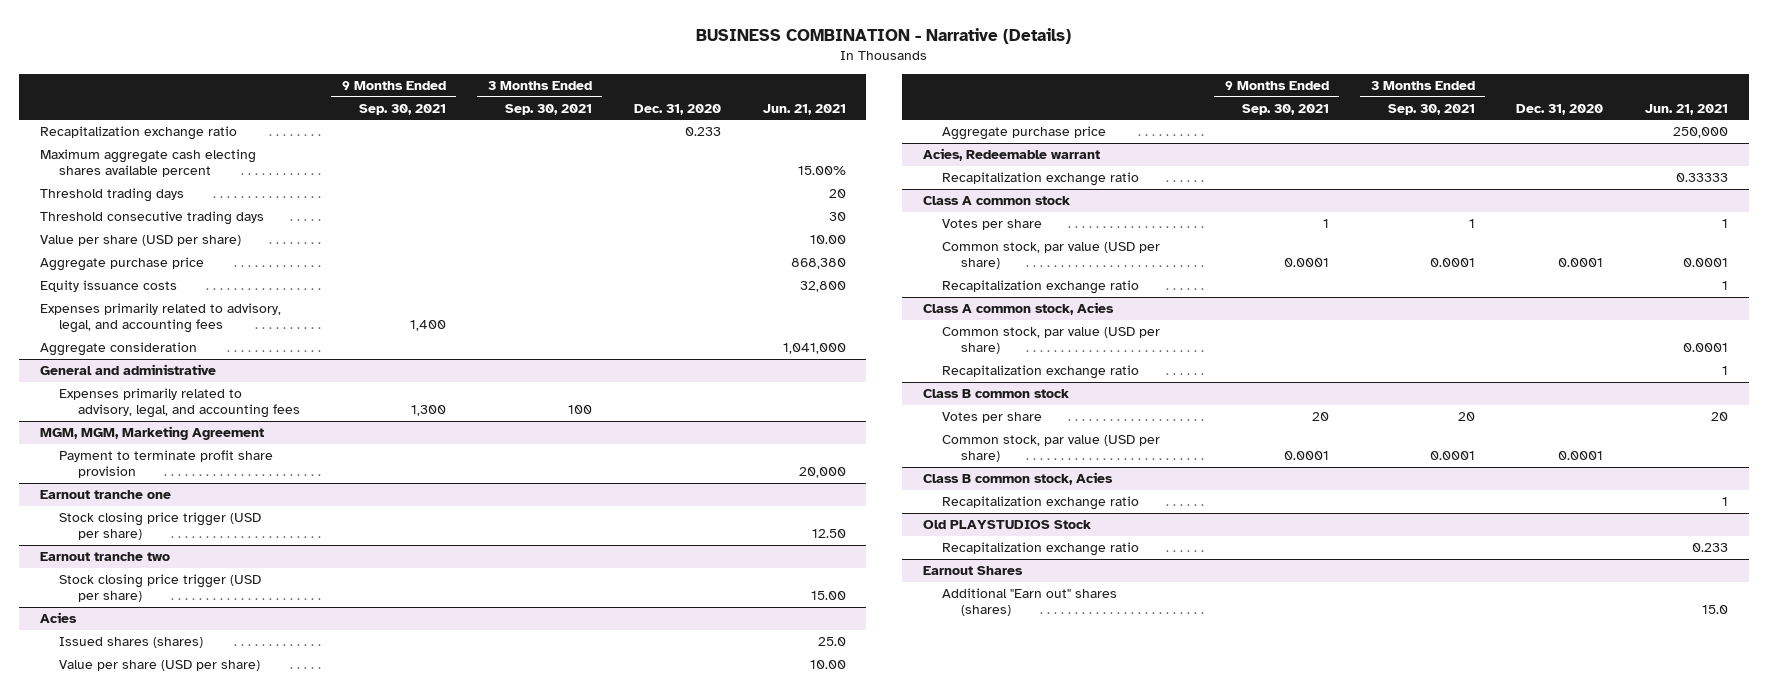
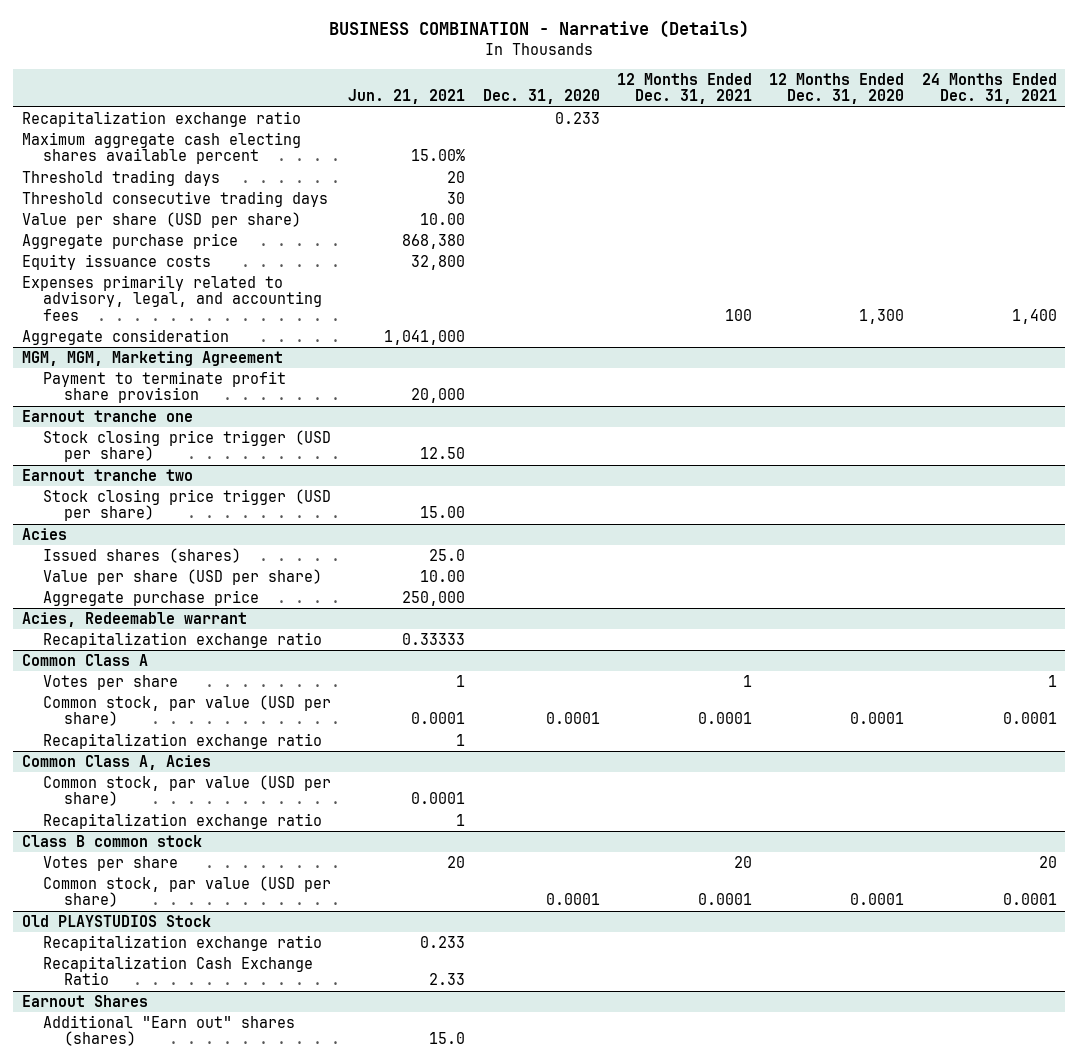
- | 9 Months Ended Sep. 30, 2021 | 3 Months Ended Sep. 30, 2021 | Dec. 31, 2020 | Jun. 21, 2021
+ | Jun. 21, 2021 | Dec. 31, 2020 | 12 Months Ended Dec. 31, 2021 | 12 Months Ended Dec. 31, 2020 | 24 Months Ended Dec. 31, 2021
- General and administrative
- Expenses primarily related to advisory, legal, and accounting fees | 1,300 | 100 | |
- Class A common stock
+ Common Class A
- Class A common stock, Acies
+ Common Class A, Acies
- Class B common stock, Acies
- Recapitalization exchange ratio | | | | 1
@ Old PLAYSTUDIOS Stock
+ Recapitalization Cash Exchange Ratio | 2.33 | | | |

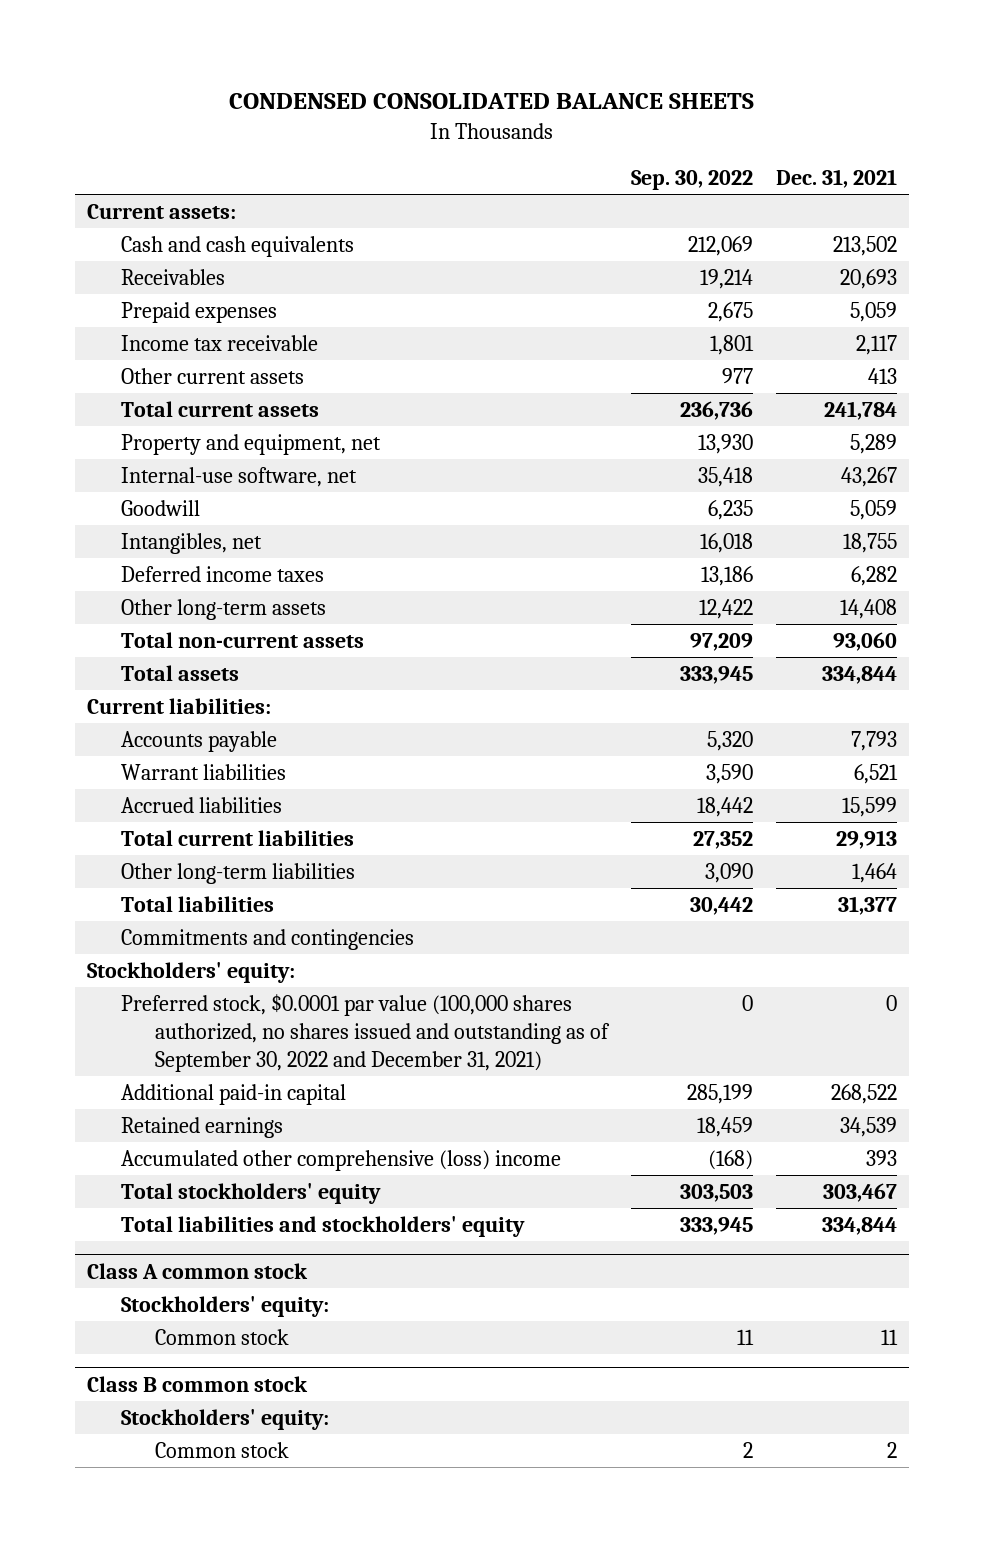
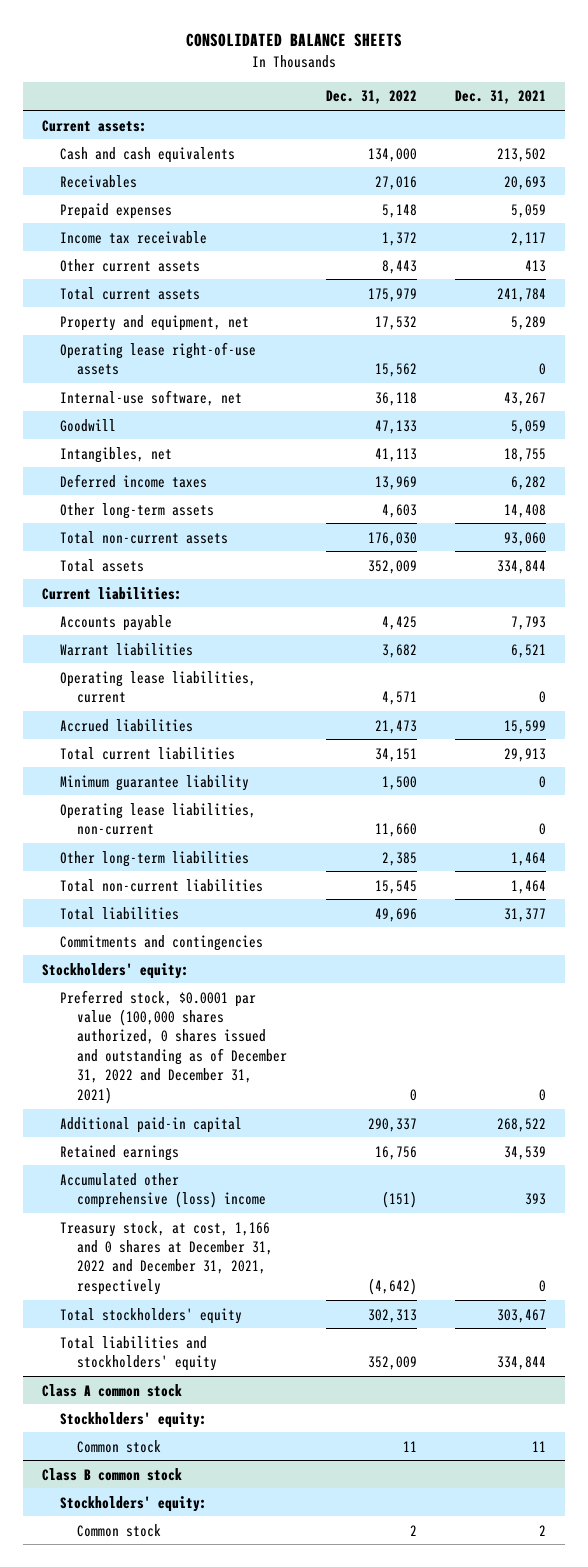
- CONDENSED CONSOLIDATED BALANCE SHEETS
+ CONSOLIDATED BALANCE SHEETS
- | Sep. 30, 2022 | Dec. 31, 2021
+ | Dec. 31, 2022 | Dec. 31, 2021
+ Operating lease right-of-use assets | 15,562 | 0
+ Operating lease liabilities, current | 4,571 | 0
+ Minimum guarantee liability | 1,500 | 0
+ Operating lease liabilities, non-current | 11,660 | 0
+ Total non-current liabilities | 15,545 | 1,464
- Preferred stock, $0.0001 par value (100,000 shares authorized, no shares issued and outstanding as of September 30, 2022 and December 31, 2021) | 0 | 0
+ Preferred stock, $0.0001 par value (100,000 shares authorized, 0 shares issued and outstanding as of December 31, 2022 and December 31, 2021) | 0 | 0
+ Treasury stock, at cost, 1,166 and 0 shares at December 31, 2022 and December 31, 2021, respectively | (4,642) | 0

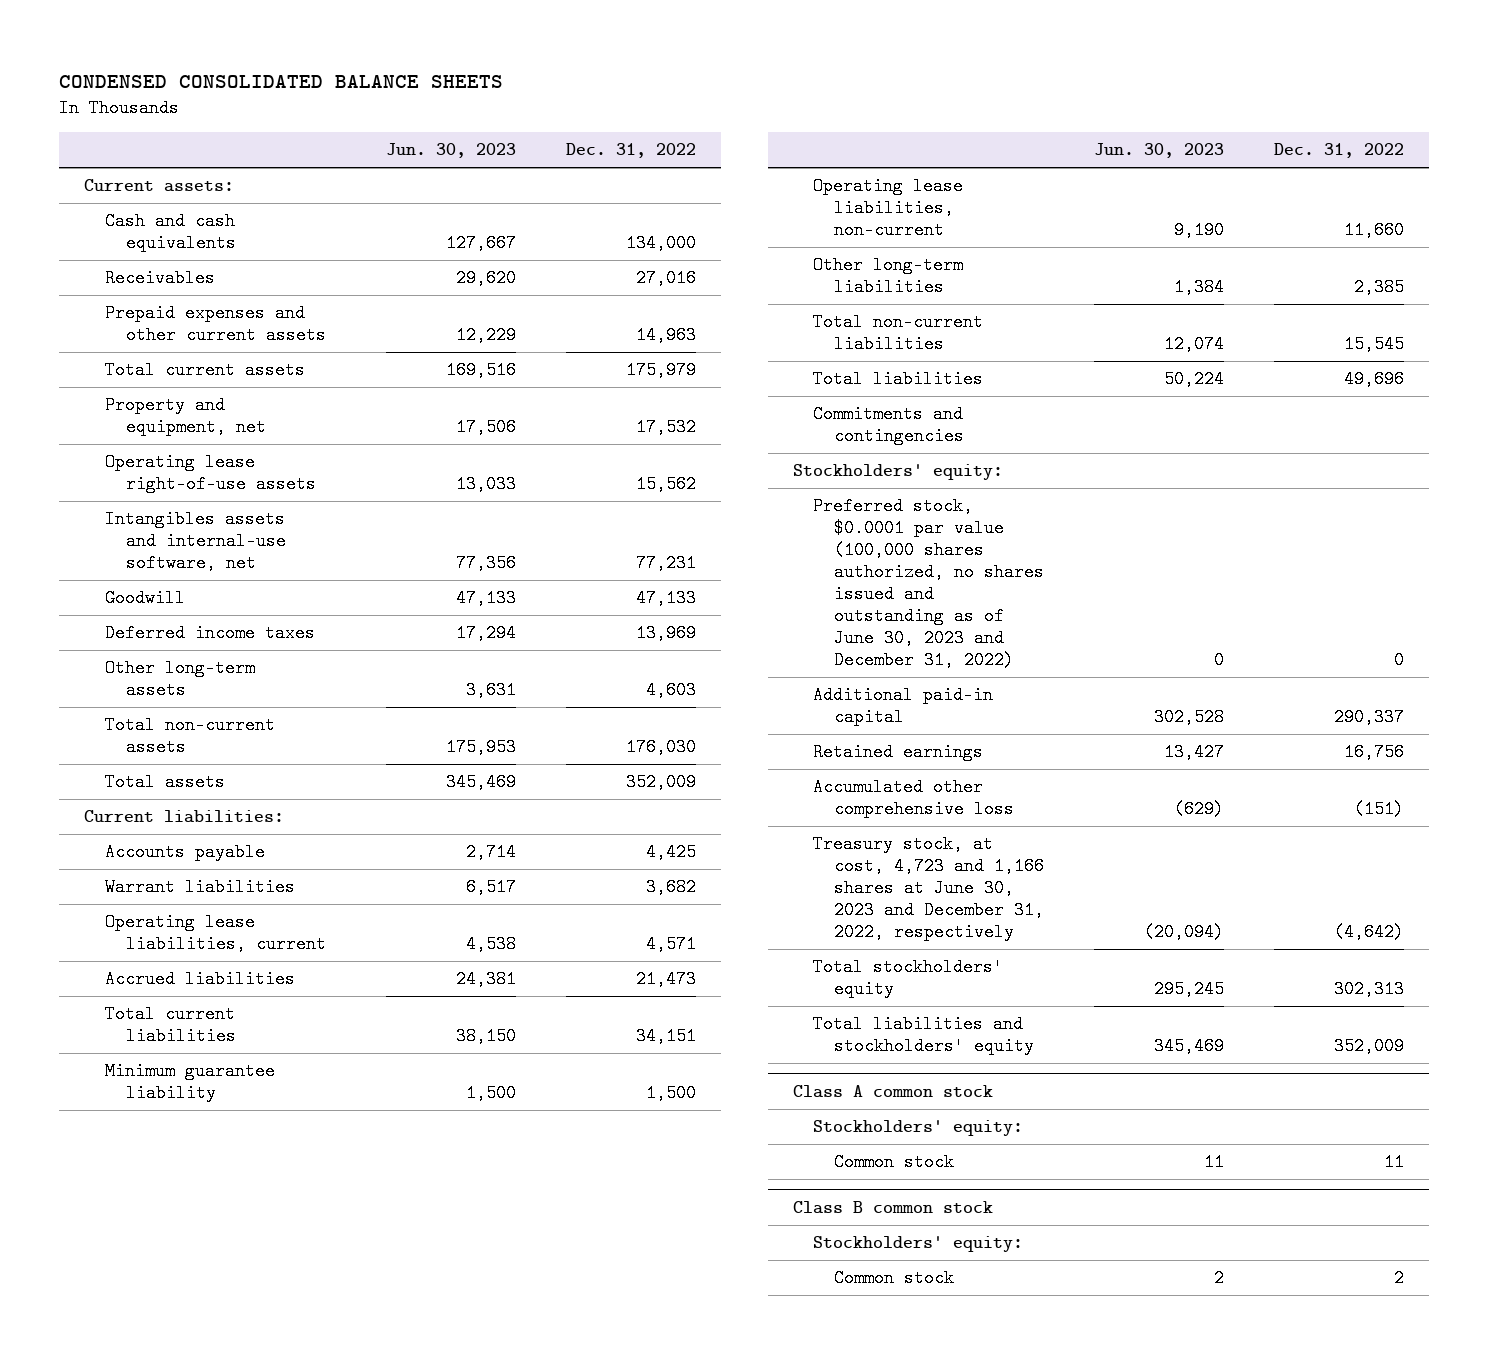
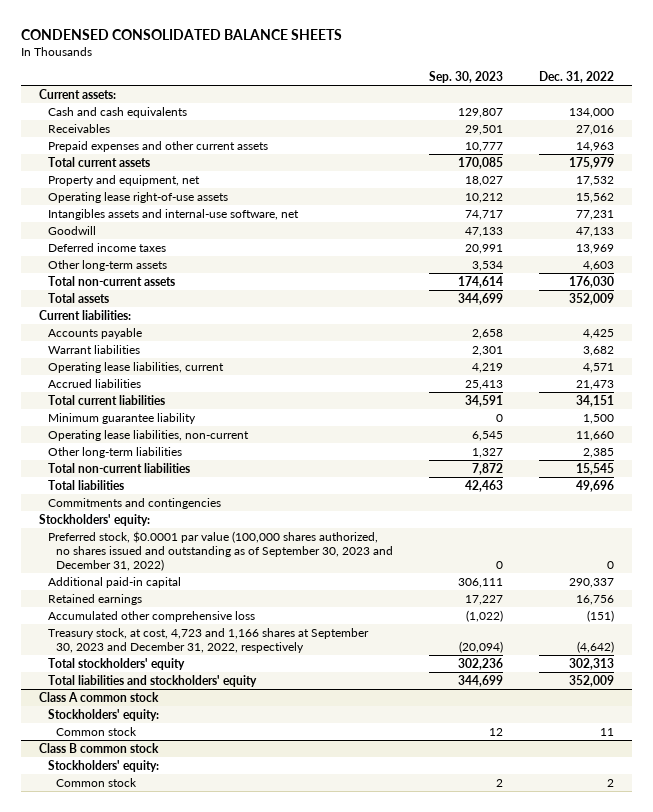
- | Jun. 30, 2023 | Dec. 31, 2022
+ | Sep. 30, 2023 | Dec. 31, 2022
- Preferred stock, $0.0001 par value (100,000 shares authorized, no shares issued and outstanding as of June 30, 2023 and December 31, 2022) | 0 | 0
+ Preferred stock, $0.0001 par value (100,000 shares authorized, no shares issued and outstanding as of September 30, 2023 and December 31, 2022) | 0 | 0
- Treasury stock, at cost, 4,723 and 1,166 shares at June 30, 2023 and December 31, 2022, respectively | (20,094) | (4,642)
+ Treasury stock, at cost, 4,723 and 1,166 shares at September 30, 2023 and December 31, 2022, respectively | (20,094) | (4,642)

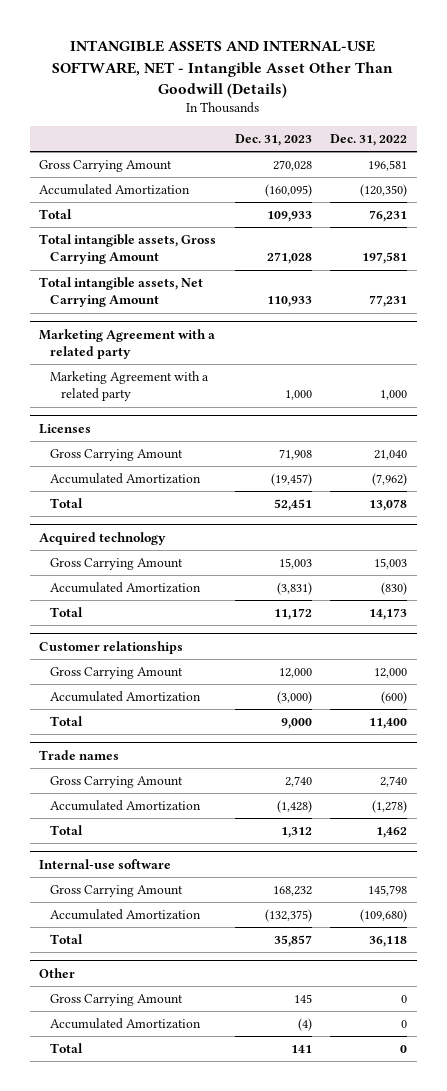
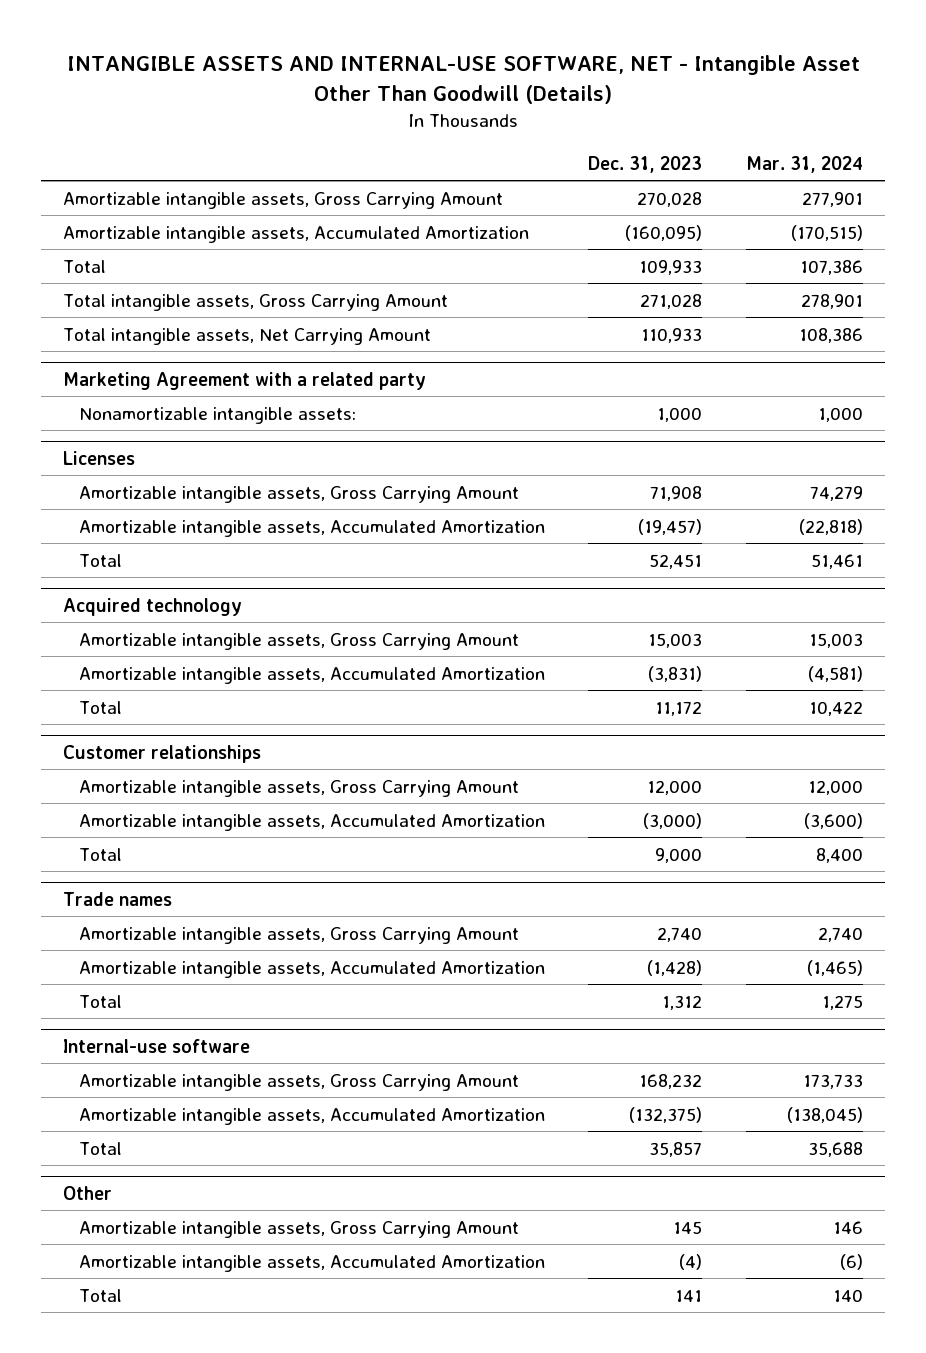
- | Dec. 31, 2023 | Dec. 31, 2022
+ | Dec. 31, 2023 | Mar. 31, 2024
- Gross Carrying Amount | 270,028 | 196,581
- Accumulated Amortization | (160,095) | (120,350)
+ Amortizable intangible assets, Gross Carrying Amount | 270,028 | 277,901
+ Amortizable intangible assets, Accumulated Amortization | (160,095) | (170,515)
@ Marketing Agreement with a related party
- Marketing Agreement with a related party | 1,000 | 1,000
+ Nonamortizable intangible assets: | 1,000 | 1,000
@ Licenses
- Gross Carrying Amount | 71,908 | 21,040
- Accumulated Amortization | (19,457) | (7,962)
+ Amortizable intangible assets, Gross Carrying Amount | 71,908 | 74,279
+ Amortizable intangible assets, Accumulated Amortization | (19,457) | (22,818)
@ Acquired technology
- Gross Carrying Amount | 15,003 | 15,003
- Accumulated Amortization | (3,831) | (830)
+ Amortizable intangible assets, Gross Carrying Amount | 15,003 | 15,003
+ Amortizable intangible assets, Accumulated Amortization | (3,831) | (4,581)
@ Customer relationships
- Gross Carrying Amount | 12,000 | 12,000
- Accumulated Amortization | (3,000) | (600)
+ Amortizable intangible assets, Gross Carrying Amount | 12,000 | 12,000
+ Amortizable intangible assets, Accumulated Amortization | (3,000) | (3,600)
@ Trade names
- Gross Carrying Amount | 2,740 | 2,740
- Accumulated Amortization | (1,428) | (1,278)
+ Amortizable intangible assets, Gross Carrying Amount | 2,740 | 2,740
+ Amortizable intangible assets, Accumulated Amortization | (1,428) | (1,465)
@ Internal-use software
- Gross Carrying Amount | 168,232 | 145,798
- Accumulated Amortization | (132,375) | (109,680)
+ Amortizable intangible assets, Gross Carrying Amount | 168,232 | 173,733
+ Amortizable intangible assets, Accumulated Amortization | (132,375) | (138,045)
@ Other
- Gross Carrying Amount | 145 | 0
- Accumulated Amortization | (4) | 0
+ Amortizable intangible assets, Gross Carrying Amount | 145 | 146
+ Amortizable intangible assets, Accumulated Amortization | (4) | (6)

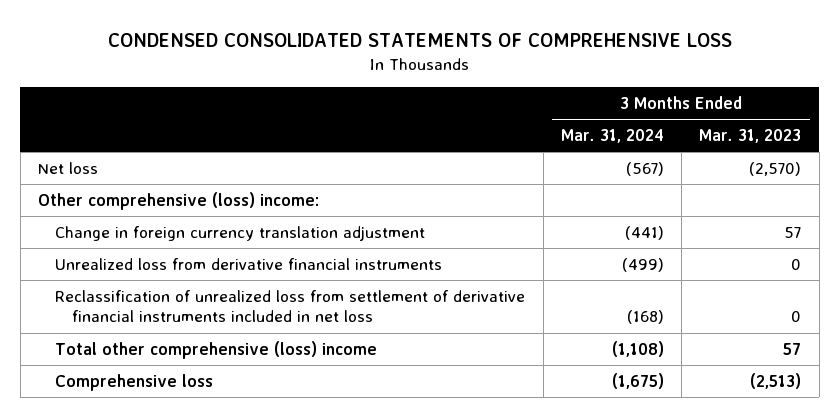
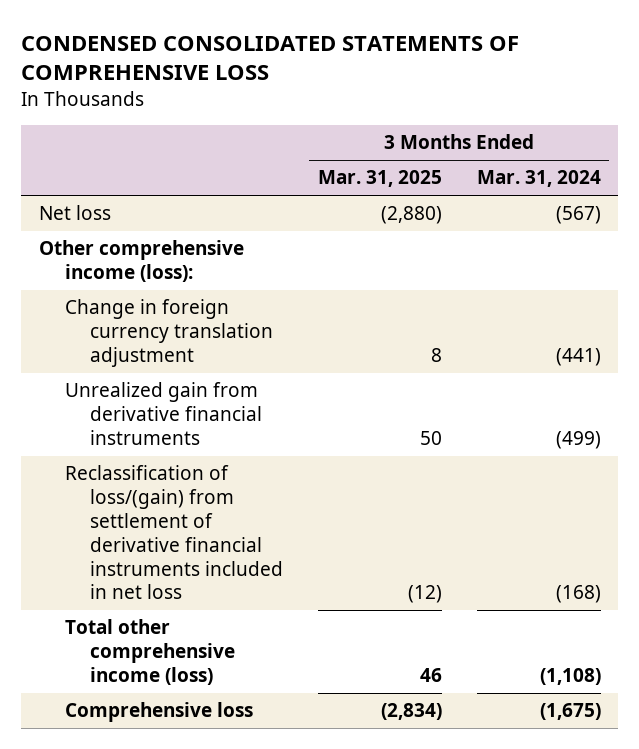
- | 3 Months Ended Mar. 31, 2024 | 3 Months Ended Mar. 31, 2023
+ | 3 Months Ended Mar. 31, 2025 | 3 Months Ended Mar. 31, 2024
- Other comprehensive (loss) income:
+ Other comprehensive income (loss):
- Unrealized loss from derivative financial instruments | (499) | 0
- Reclassification of unrealized loss from settlement of derivative financial instruments included in net loss | (168) | 0
- Total other comprehensive (loss) income | (1,108) | 57
+ Unrealized gain from derivative financial instruments | 50 | (499)
+ Reclassification of loss/(gain) from settlement of derivative financial instruments included in net loss | (12) | (168)
+ Total other comprehensive income (loss) | 46 | (1,108)

